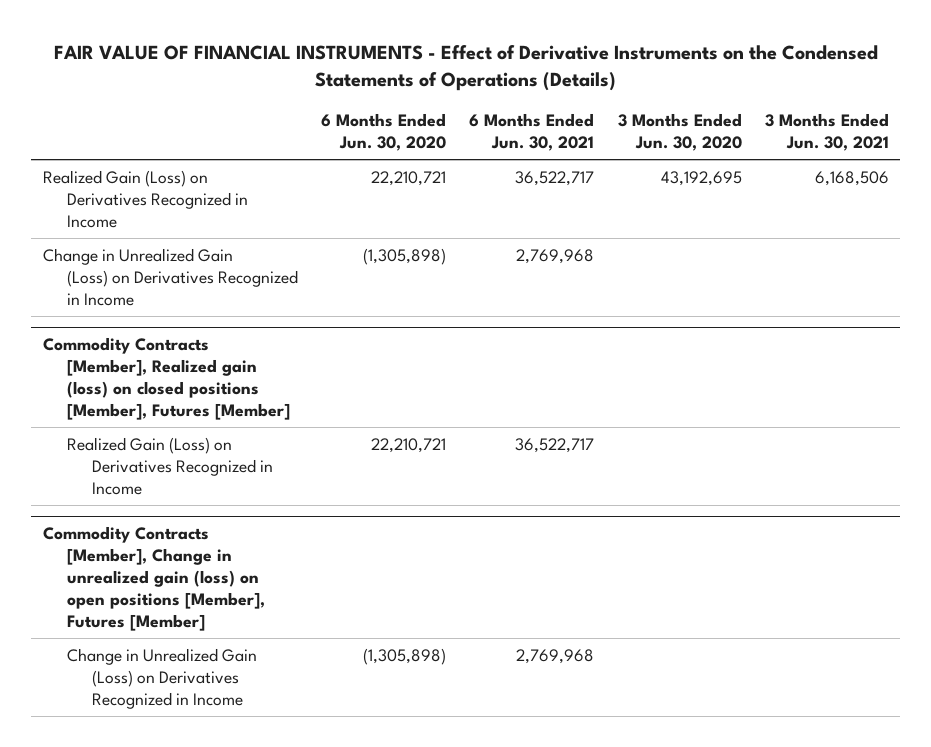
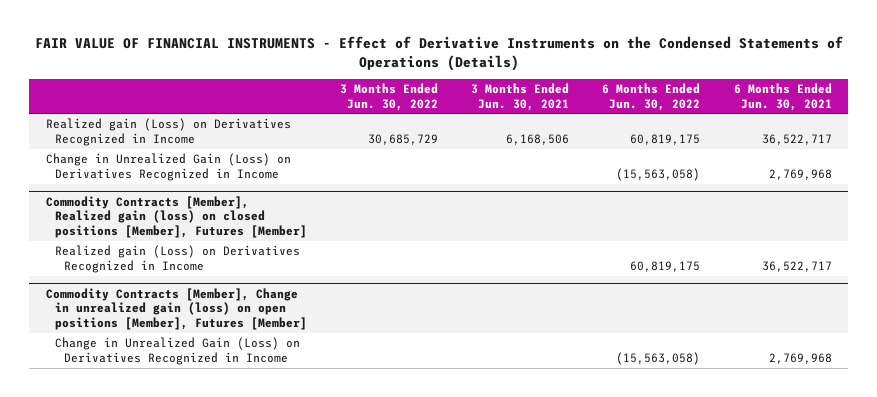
- | 6 Months Ended Jun. 30, 2020 | 6 Months Ended Jun. 30, 2021 | 3 Months Ended Jun. 30, 2020 | 3 Months Ended Jun. 30, 2021
+ | 3 Months Ended Jun. 30, 2022 | 3 Months Ended Jun. 30, 2021 | 6 Months Ended Jun. 30, 2022 | 6 Months Ended Jun. 30, 2021
- Realized Gain (Loss) on Derivatives Recognized in Income | 22,210,721 | 36,522,717 | 43,192,695 | 6,168,506
+ Realized gain (Loss) on Derivatives Recognized in Income | 30,685,729 | 6,168,506 | 60,819,175 | 36,522,717
@ Commodity Contracts [Member], Realized gain (loss) on closed positions [Member], Futures [Member]
- Realized Gain (Loss) on Derivatives Recognized in Income | 22,210,721 | 36,522,717 | |
+ Realized gain (Loss) on Derivatives Recognized in Income | | | 60,819,175 | 36,522,717

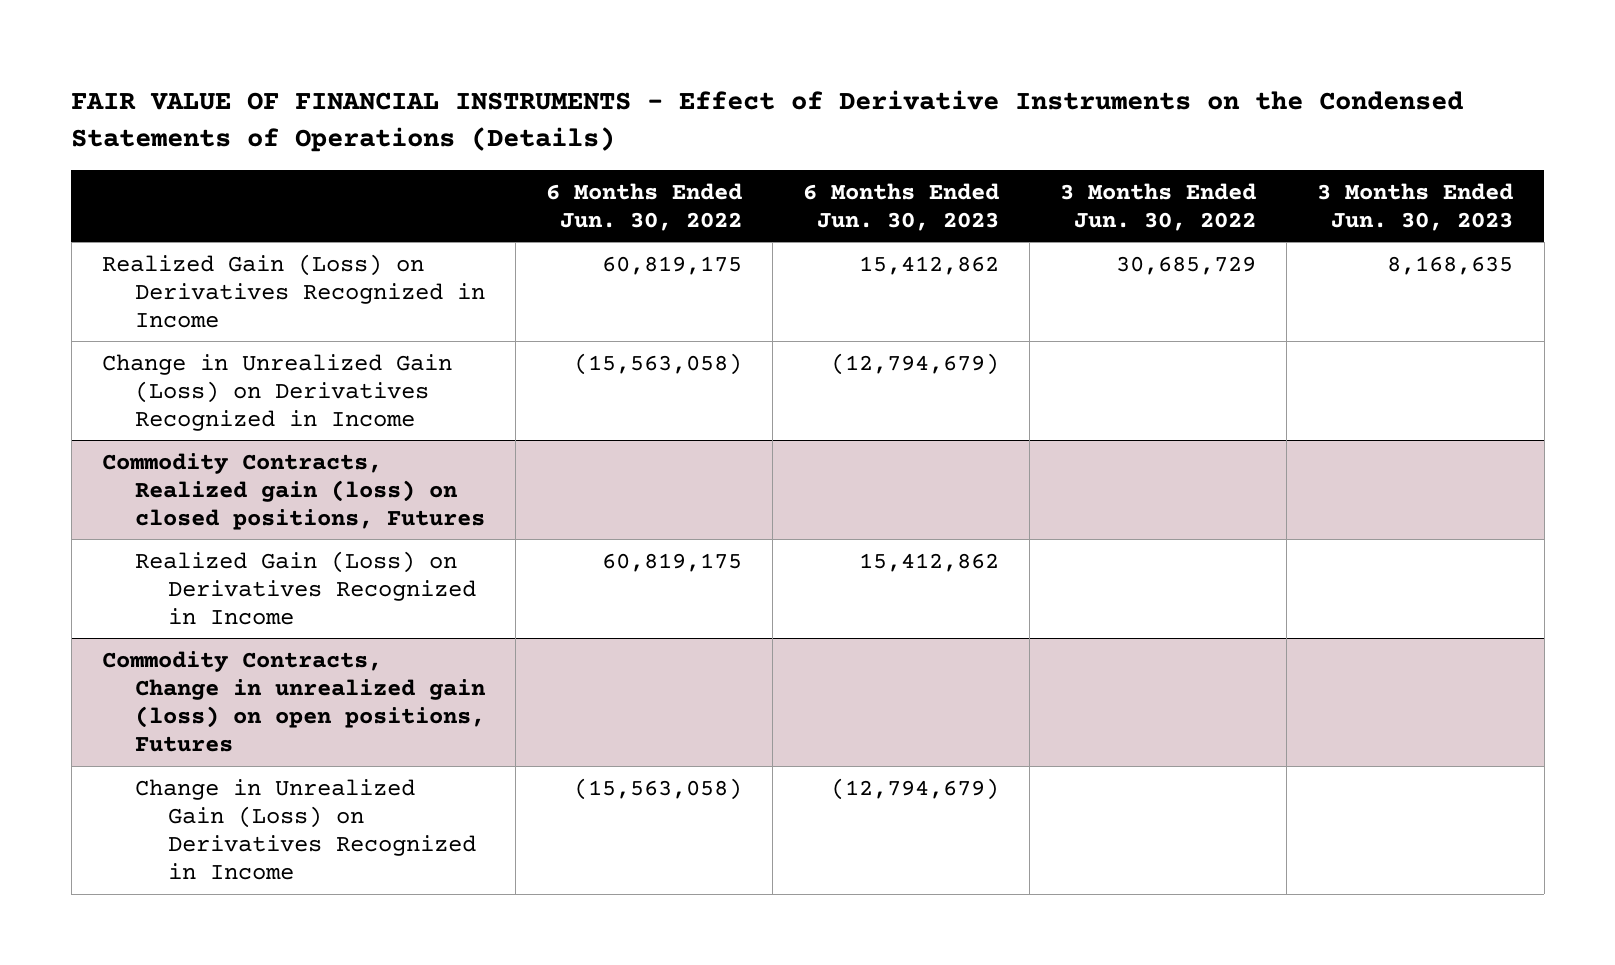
- | 3 Months Ended Jun. 30, 2022 | 3 Months Ended Jun. 30, 2021 | 6 Months Ended Jun. 30, 2022 | 6 Months Ended Jun. 30, 2021
+ | 6 Months Ended Jun. 30, 2022 | 6 Months Ended Jun. 30, 2023 | 3 Months Ended Jun. 30, 2022 | 3 Months Ended Jun. 30, 2023
- Realized gain (Loss) on Derivatives Recognized in Income | 30,685,729 | 6,168,506 | 60,819,175 | 36,522,717
+ Realized Gain (Loss) on Derivatives Recognized in Income | 60,819,175 | 15,412,862 | 30,685,729 | 8,168,635
- Commodity Contracts [Member], Realized gain (loss) on closed positions [Member], Futures [Member]
- Realized gain (Loss) on Derivatives Recognized in Income | | | 60,819,175 | 36,522,717
- Commodity Contracts [Member], Change in unrealized gain (loss) on open positions [Member], Futures [Member]
+ Commodity Contracts, Realized gain (loss) on closed positions, Futures
+ Realized Gain (Loss) on Derivatives Recognized in Income | 60,819,175 | 15,412,862 | |
+ Commodity Contracts, Change in unrealized gain (loss) on open positions, Futures

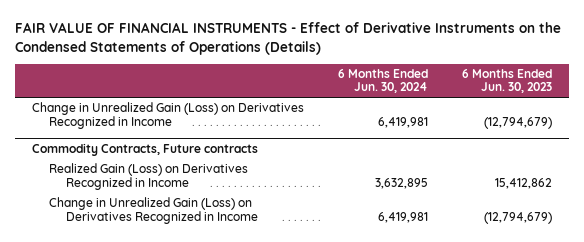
- | 6 Months Ended Jun. 30, 2022 | 6 Months Ended Jun. 30, 2023 | 3 Months Ended Jun. 30, 2022 | 3 Months Ended Jun. 30, 2023
+ | 6 Months Ended Jun. 30, 2024 | 6 Months Ended Jun. 30, 2023
- Realized Gain (Loss) on Derivatives Recognized in Income | 60,819,175 | 15,412,862 | 30,685,729 | 8,168,635
- Commodity Contracts, Realized gain (loss) on closed positions, Futures
+ Commodity Contracts, Future contracts
- Commodity Contracts, Change in unrealized gain (loss) on open positions, Futures

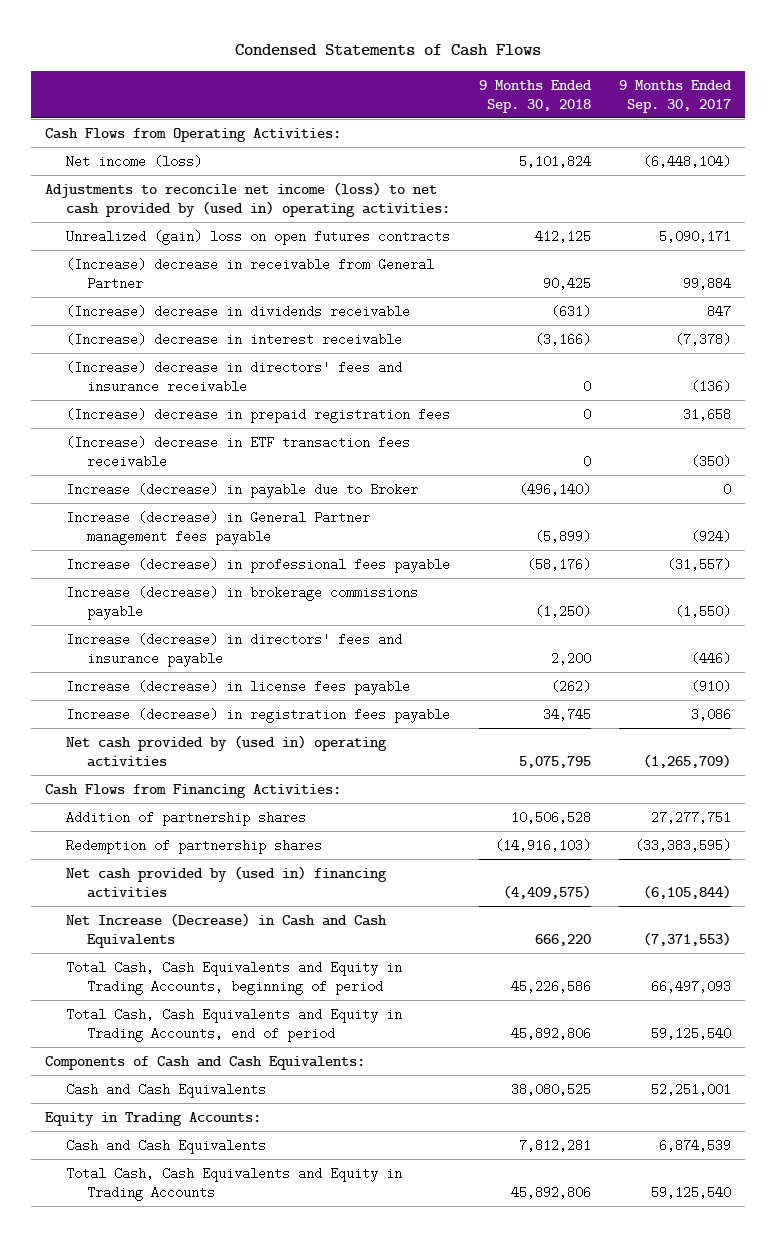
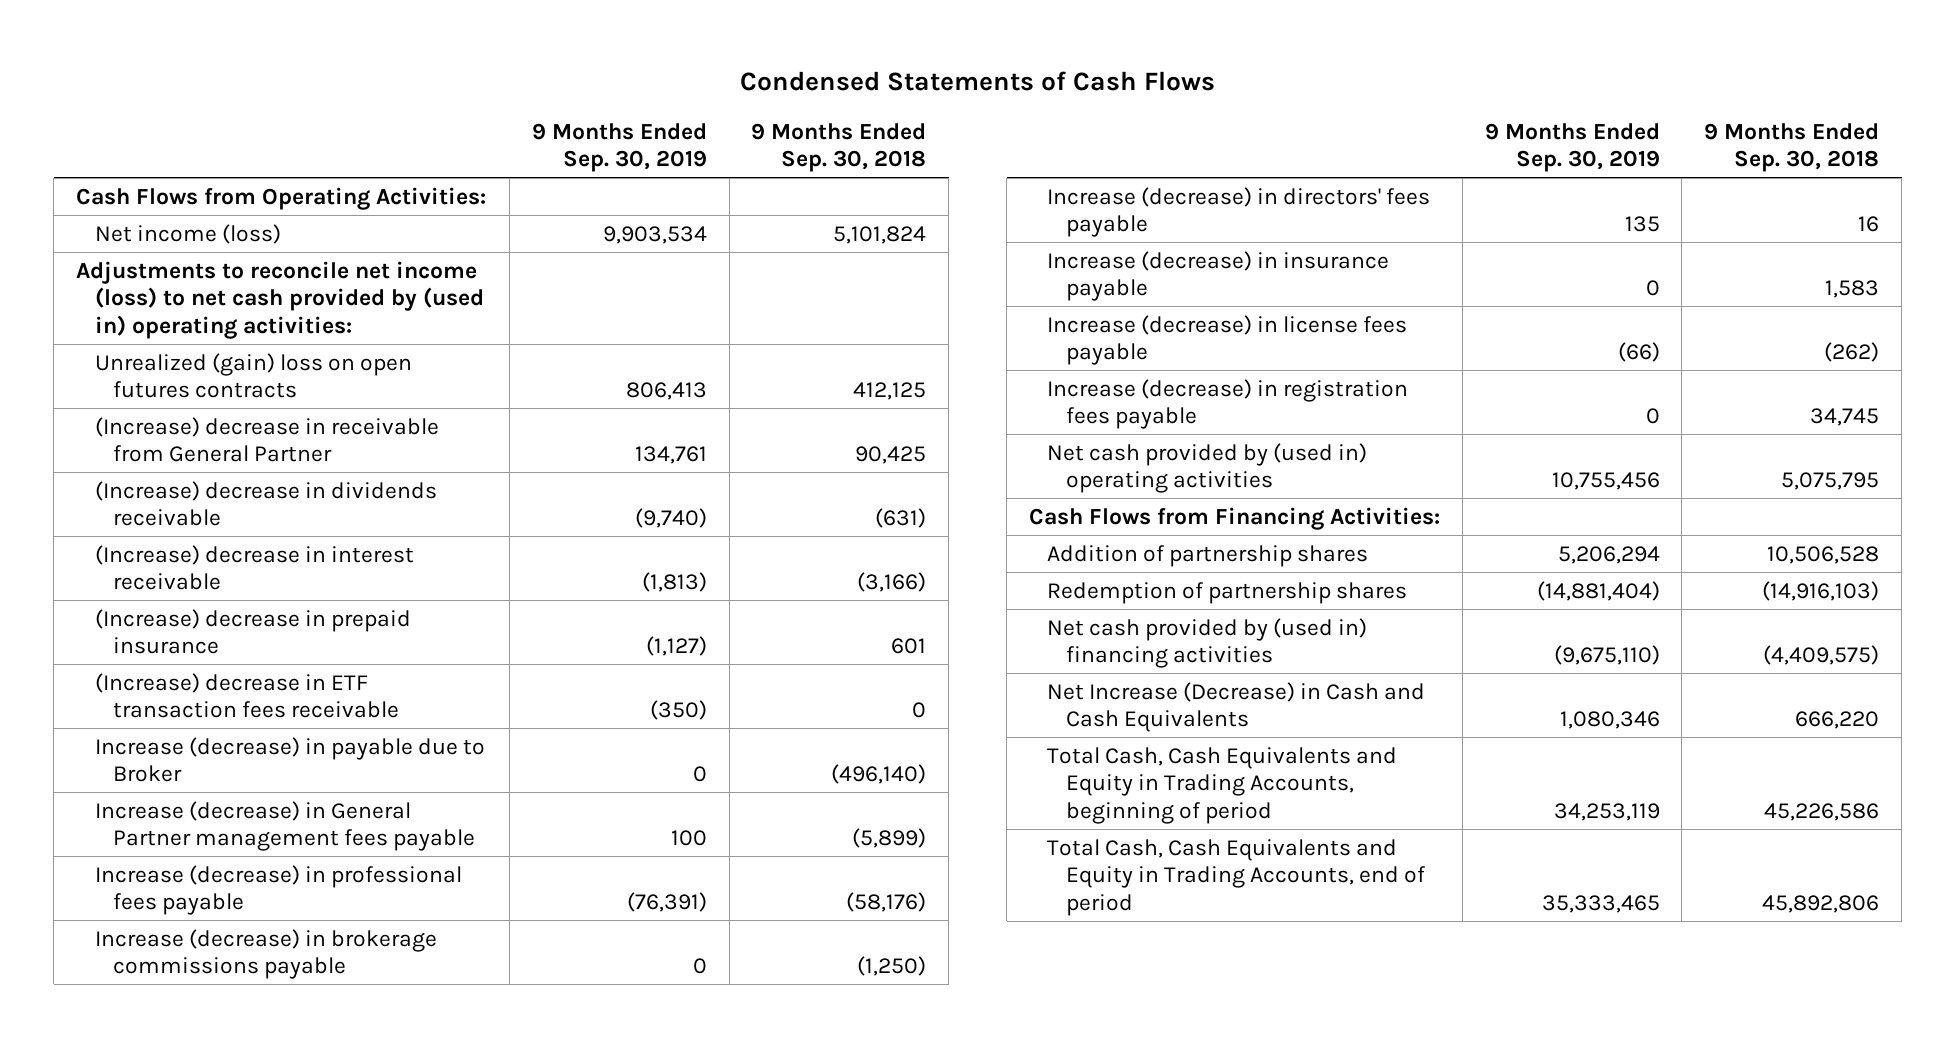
- | 9 Months Ended Sep. 30, 2018 | 9 Months Ended Sep. 30, 2017
+ | 9 Months Ended Sep. 30, 2019 | 9 Months Ended Sep. 30, 2018
- (Increase) decrease in directors' fees and insurance receivable | 0 | (136)
- (Increase) decrease in prepaid registration fees | 0 | 31,658
+ (Increase) decrease in prepaid insurance | (1,127) | 601
- Increase (decrease) in directors' fees and insurance payable | 2,200 | (446)
+ Increase (decrease) in directors' fees payable | 135 | 16
+ Increase (decrease) in insurance payable | 0 | 1,583
- Components of Cash and Cash Equivalents:
- Cash and Cash Equivalents | 38,080,525 | 52,251,001
- Equity in Trading Accounts:
- Cash and Cash Equivalents | 7,812,281 | 6,874,539
- Total Cash, Cash Equivalents and Equity in Trading Accounts | 45,892,806 | 59,125,540

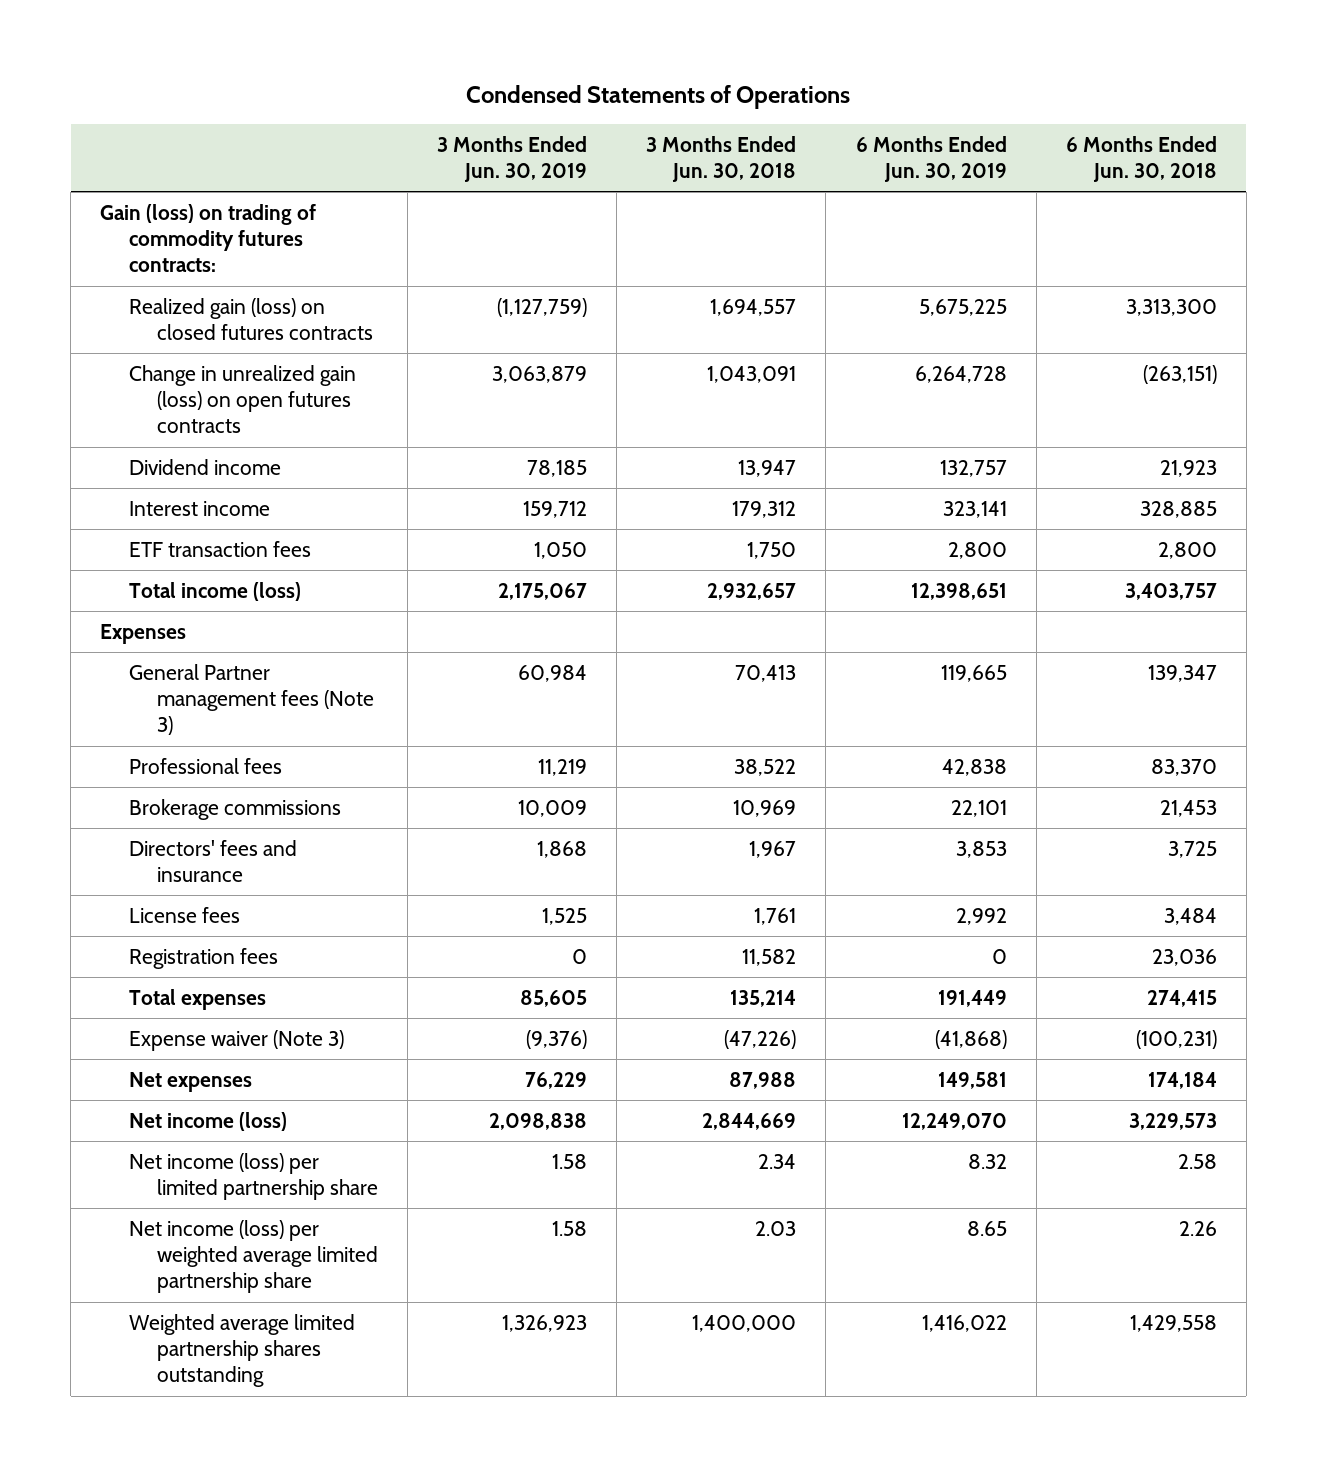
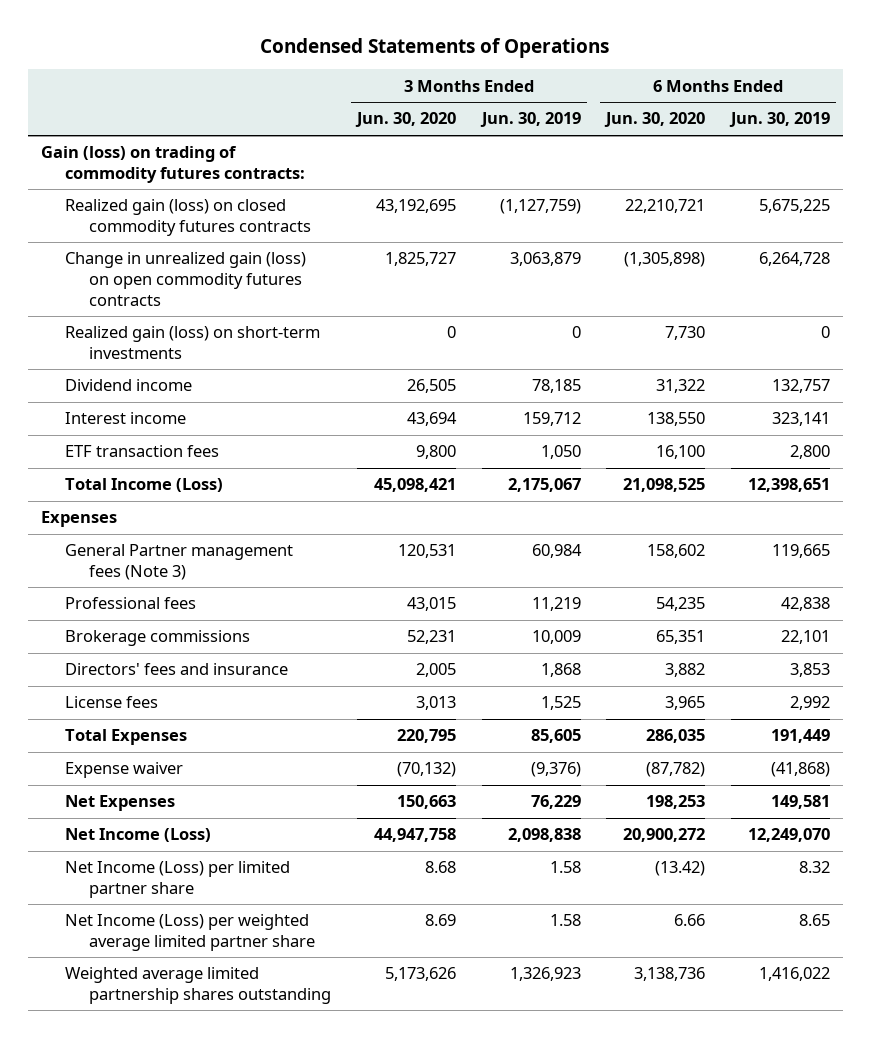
- | 3 Months Ended Jun. 30, 2019 | 3 Months Ended Jun. 30, 2018 | 6 Months Ended Jun. 30, 2019 | 6 Months Ended Jun. 30, 2018
+ | 3 Months Ended Jun. 30, 2020 | 3 Months Ended Jun. 30, 2019 | 6 Months Ended Jun. 30, 2020 | 6 Months Ended Jun. 30, 2019
- Realized gain (loss) on closed futures contracts | (1,127,759) | 1,694,557 | 5,675,225 | 3,313,300
- Change in unrealized gain (loss) on open futures contracts | 3,063,879 | 1,043,091 | 6,264,728 | (263,151)
+ Realized gain (loss) on closed commodity futures contracts | 43,192,695 | (1,127,759) | 22,210,721 | 5,675,225
+ Change in unrealized gain (loss) on open commodity futures contracts | 1,825,727 | 3,063,879 | (1,305,898) | 6,264,728
+ Realized gain (loss) on short-term investments | 0 | 0 | 7,730 | 0
- Total income (loss) | 2,175,067 | 2,932,657 | 12,398,651 | 3,403,757
+ Total Income (Loss) | 45,098,421 | 2,175,067 | 21,098,525 | 12,398,651
- Registration fees | 0 | 11,582 | 0 | 23,036
- Total expenses | 85,605 | 135,214 | 191,449 | 274,415
- Expense waiver (Note 3) | (9,376) | (47,226) | (41,868) | (100,231)
- Net expenses | 76,229 | 87,988 | 149,581 | 174,184
- Net income (loss) | 2,098,838 | 2,844,669 | 12,249,070 | 3,229,573
- Net income (loss) per limited partnership share | 1.58 | 2.34 | 8.32 | 2.58
- Net income (loss) per weighted average limited partnership share | 1.58 | 2.03 | 8.65 | 2.26
+ Total Expenses | 220,795 | 85,605 | 286,035 | 191,449
+ Expense waiver | (70,132) | (9,376) | (87,782) | (41,868)
+ Net Expenses | 150,663 | 76,229 | 198,253 | 149,581
+ Net Income (Loss) | 44,947,758 | 2,098,838 | 20,900,272 | 12,249,070
+ Net Income (Loss) per limited partner share | 8.68 | 1.58 | (13.42) | 8.32
+ Net Income (Loss) per weighted average limited partner share | 8.69 | 1.58 | 6.66 | 8.65

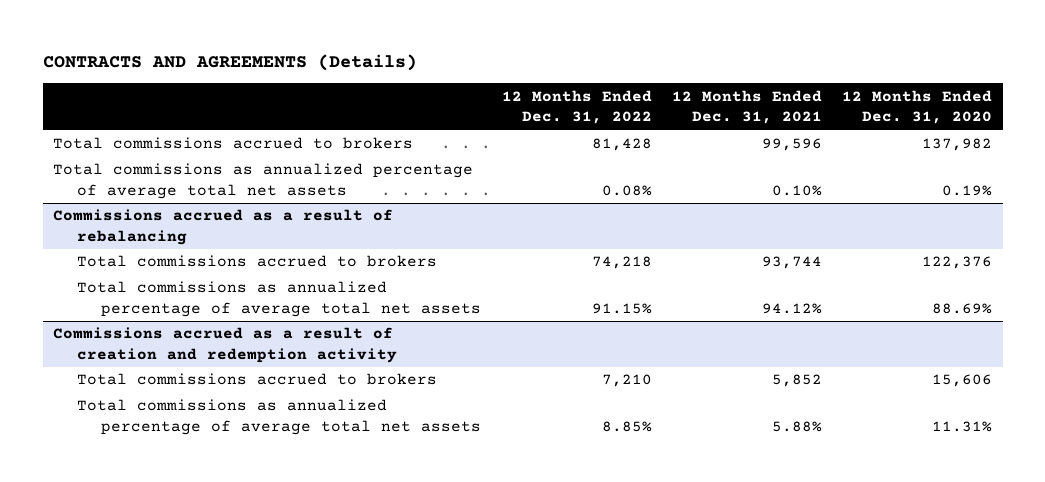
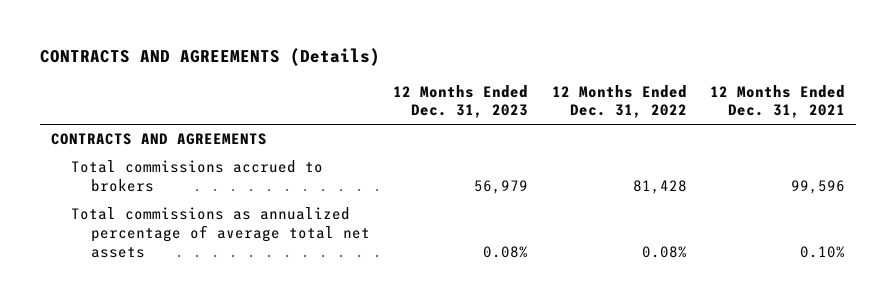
- | 12 Months Ended Dec. 31, 2022 | 12 Months Ended Dec. 31, 2021 | 12 Months Ended Dec. 31, 2020
+ | 12 Months Ended Dec. 31, 2023 | 12 Months Ended Dec. 31, 2022 | 12 Months Ended Dec. 31, 2021
+ CONTRACTS AND AGREEMENTS
- Commissions accrued as a result of rebalancing
- Total commissions accrued to brokers | 74,218 | 93,744 | 122,376
- Total commissions as annualized percentage of average total net assets | 91.15% | 94.12% | 88.69%
- Commissions accrued as a result of creation and redemption activity
- Total commissions accrued to brokers | 7,210 | 5,852 | 15,606
- Total commissions as annualized percentage of average total net assets | 8.85% | 5.88% | 11.31%

